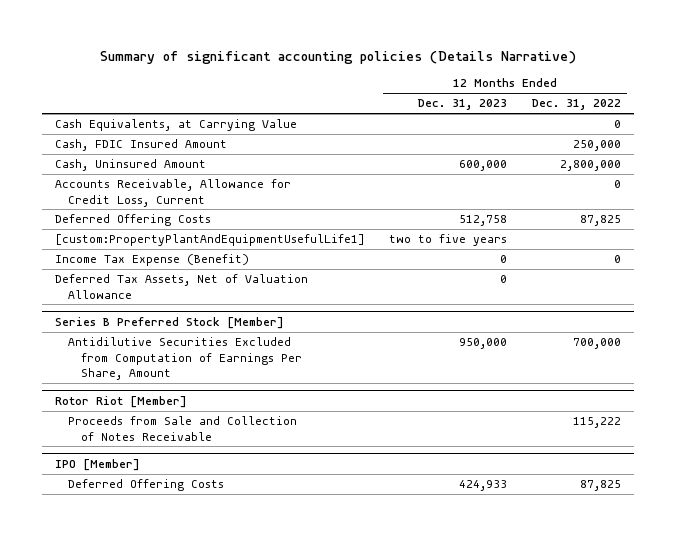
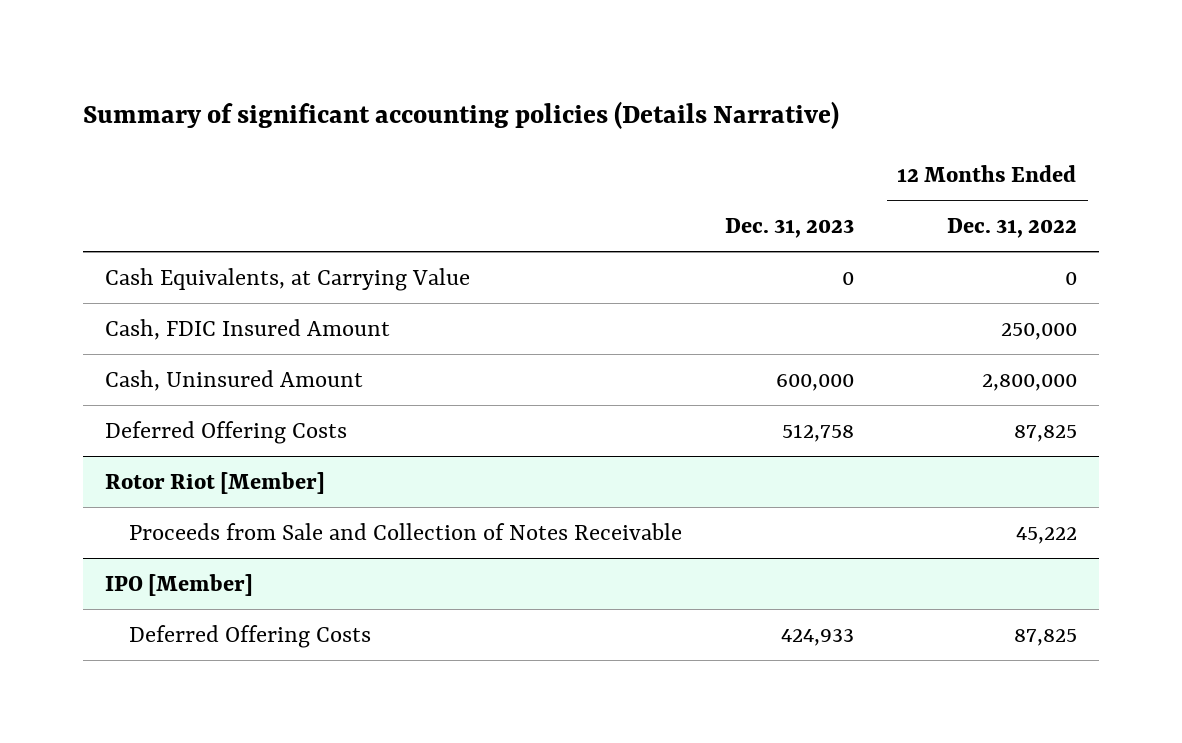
- | 12 Months Ended Dec. 31, 2023 | 12 Months Ended Dec. 31, 2022
+ | Dec. 31, 2023 | 12 Months Ended Dec. 31, 2022
- Accounts Receivable, Allowance for Credit Loss, Current | | 0
- [custom:PropertyPlantAndEquipmentUsefulLife1] | two to five years |
- Income Tax Expense (Benefit) | 0 | 0
- Deferred Tax Assets, Net of Valuation Allowance | 0 |
- Series B Preferred Stock [Member]
- Antidilutive Securities Excluded from Computation of Earnings Per Share, Amount | 950,000 | 700,000
@ Rotor Riot [Member]
- Proceeds from Sale and Collection of Notes Receivable | | 115,222
+ Proceeds from Sale and Collection of Notes Receivable | | 45,222

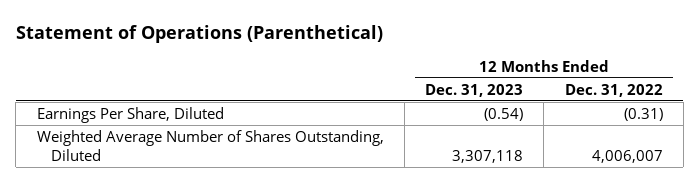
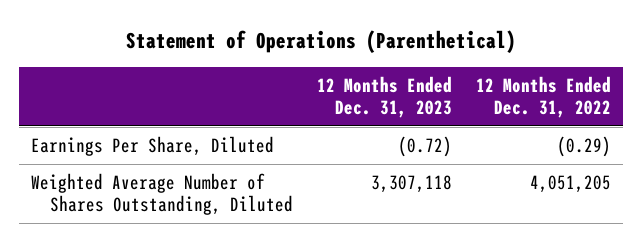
- Earnings Per Share, Diluted | (0.54) | (0.31)
- Weighted Average Number of Shares Outstanding, Diluted | 3,307,118 | 4,006,007
+ Earnings Per Share, Diluted | (0.72) | (0.29)
+ Weighted Average Number of Shares Outstanding, Diluted | 3,307,118 | 4,051,205

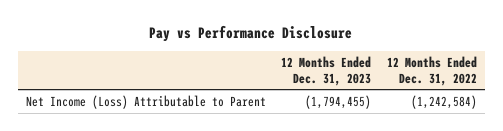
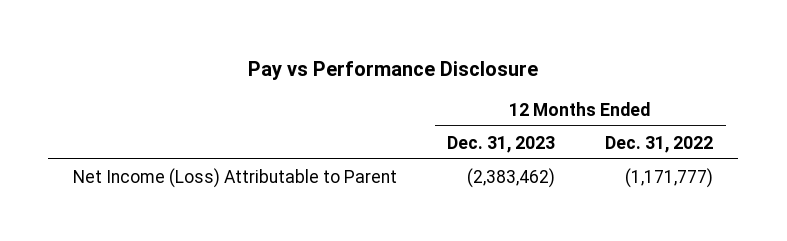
- Net Income (Loss) Attributable to Parent | (1,794,455) | (1,242,584)
+ Net Income (Loss) Attributable to Parent | (2,383,462) | (1,171,777)

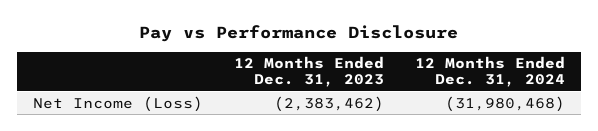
- | 12 Months Ended Dec. 31, 2023 | 12 Months Ended Dec. 31, 2022
+ | 12 Months Ended Dec. 31, 2023 | 12 Months Ended Dec. 31, 2024
- Net Income (Loss) Attributable to Parent | (2,383,462) | (1,171,777)
+ Net Income (Loss) | (2,383,462) | (31,980,468)

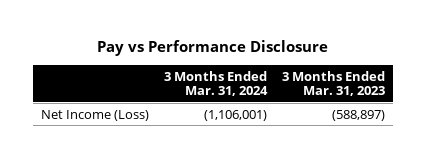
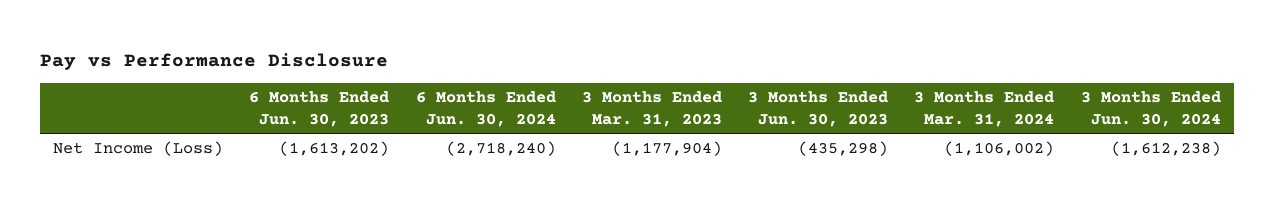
- | 3 Months Ended Mar. 31, 2024 | 3 Months Ended Mar. 31, 2023
+ | 6 Months Ended Jun. 30, 2023 | 6 Months Ended Jun. 30, 2024 | 3 Months Ended Mar. 31, 2023 | 3 Months Ended Jun. 30, 2023 | 3 Months Ended Mar. 31, 2024 | 3 Months Ended Jun. 30, 2024
- Net Income (Loss) | (1,106,001) | (588,897)
+ Net Income (Loss) | (1,613,202) | (2,718,240) | (1,177,904) | (435,298) | (1,106,002) | (1,612,238)

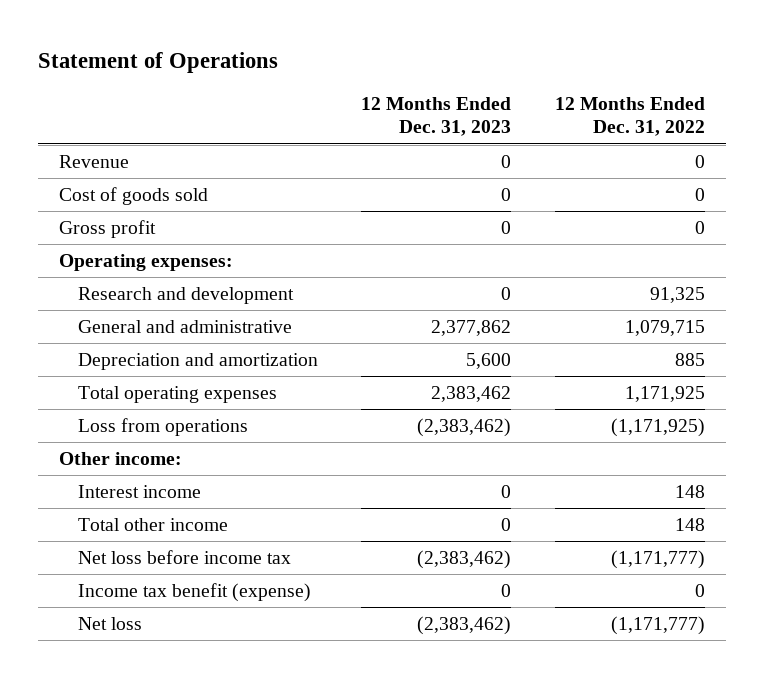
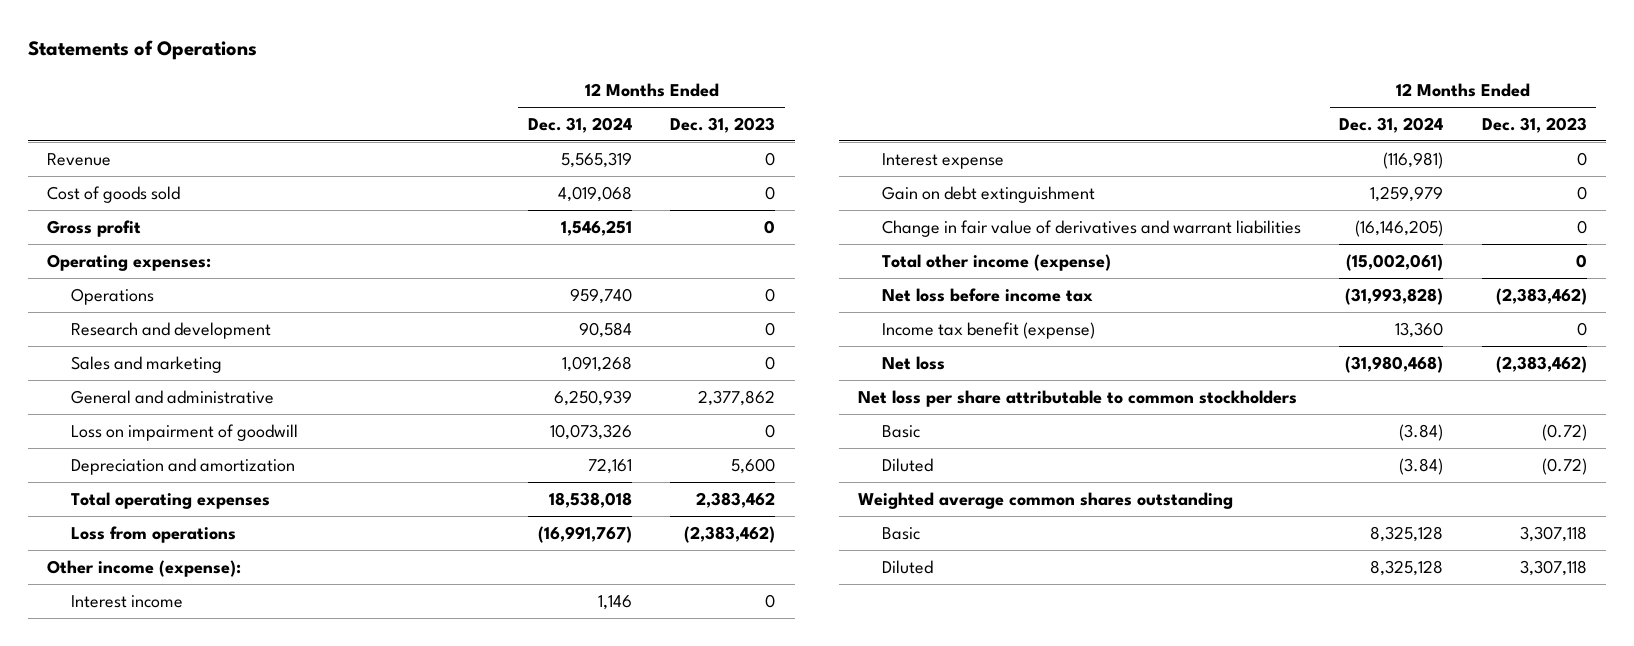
- Statement of Operations
+ Statements of Operations
- | 12 Months Ended Dec. 31, 2023 | 12 Months Ended Dec. 31, 2022
+ | 12 Months Ended Dec. 31, 2024 | 12 Months Ended Dec. 31, 2023
+ Operations | 959,740 | 0
+ Sales and marketing | 1,091,268 | 0
+ Loss on impairment of goodwill | 10,073,326 | 0
- Other income:
+ Other income (expense):
- Total other income | 0 | 148
+ Interest expense | (116,981) | 0
+ Gain on debt extinguishment | 1,259,979 | 0
+ Change in fair value of derivatives and warrant liabilities | (16,146,205) | 0
+ Total other income (expense) | (15,002,061) | 0
+ Net loss per share attributable to common stockholders
+ Basic | (3.84) | (0.72)
+ Diluted | (3.84) | (0.72)
+ Weighted average common shares outstanding
+ Basic | 8,325,128 | 3,307,118
+ Diluted | 8,325,128 | 3,307,118

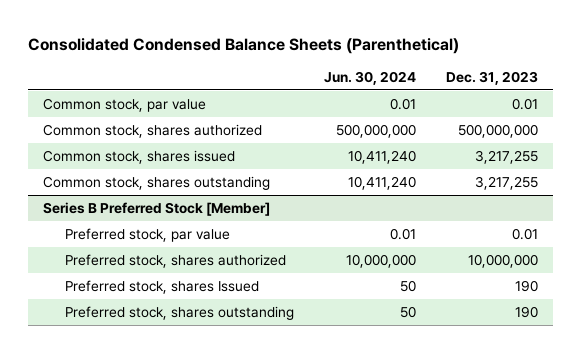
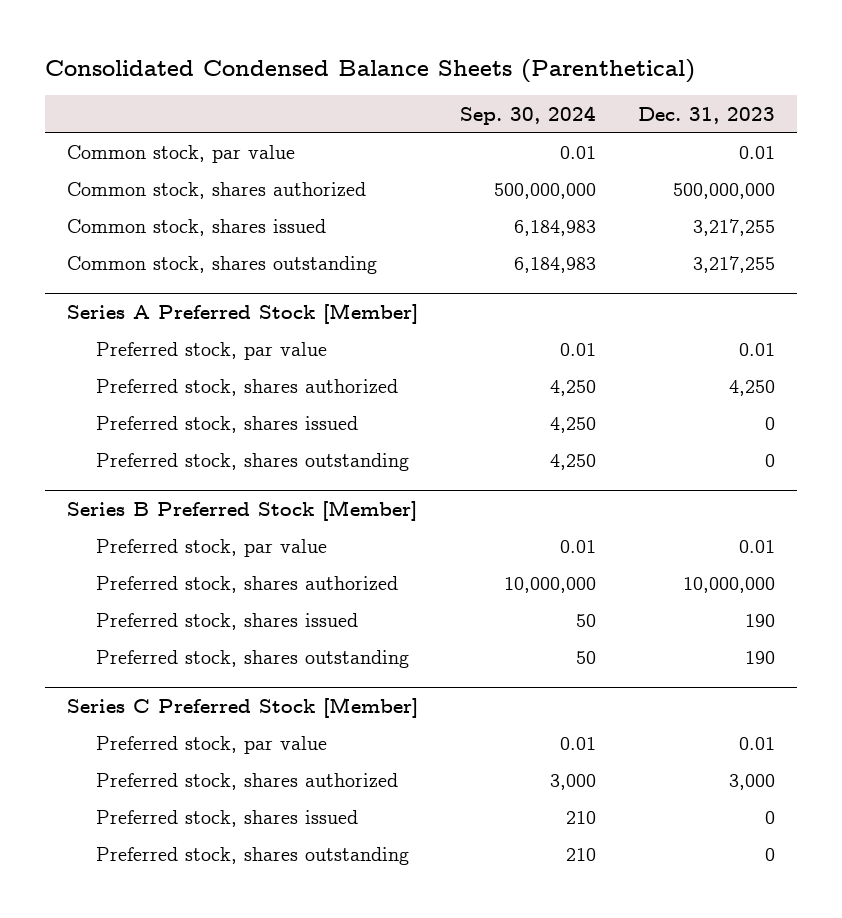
- | Jun. 30, 2024 | Dec. 31, 2023
+ | Sep. 30, 2024 | Dec. 31, 2023
+ Series A Preferred Stock [Member]
+ Preferred stock, par value | 0.01 | 0.01
+ Preferred stock, shares authorized | 4,250 | 4,250
+ Preferred stock, shares issued | 4,250 | 0
+ Preferred stock, shares outstanding | 4,250 | 0
@ Series B Preferred Stock [Member]
- Preferred stock, shares Issued | 50 | 190
+ Preferred stock, shares issued | 50 | 190
+ Series C Preferred Stock [Member]
+ Preferred stock, par value | 0.01 | 0.01
+ Preferred stock, shares authorized | 3,000 | 3,000
+ Preferred stock, shares issued | 210 | 0
+ Preferred stock, shares outstanding | 210 | 0

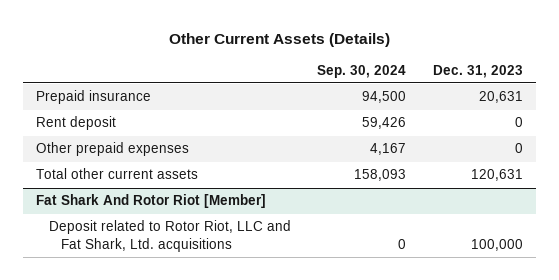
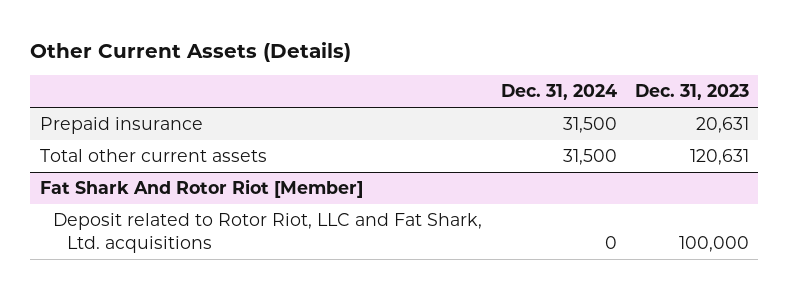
- | Sep. 30, 2024 | Dec. 31, 2023
+ | Dec. 31, 2024 | Dec. 31, 2023
- Rent deposit | 59,426 | 0
- Other prepaid expenses | 4,167 | 0

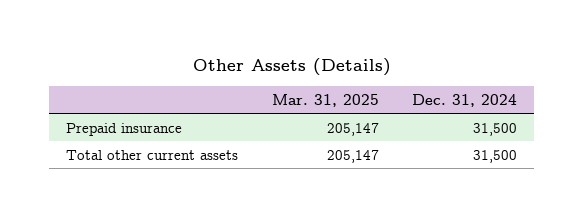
- Other Current Assets (Details)
+ Other Assets (Details)
- | Dec. 31, 2024 | Dec. 31, 2023
+ | Mar. 31, 2025 | Dec. 31, 2024
- Fat Shark And Rotor Riot [Member]
- Deposit related to Rotor Riot, LLC and Fat Shark, Ltd. acquisitions | 0 | 100,000

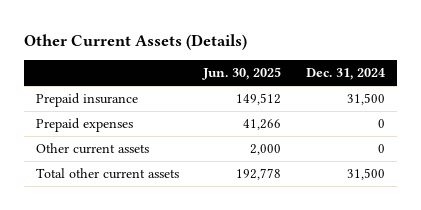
- Other Assets (Details)
+ Other Current Assets (Details)
- | Mar. 31, 2025 | Dec. 31, 2024
+ | Jun. 30, 2025 | Dec. 31, 2024
+ Prepaid expenses | 41,266 | 0
+ Other current assets | 2,000 | 0

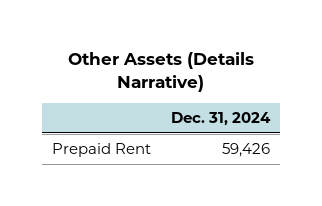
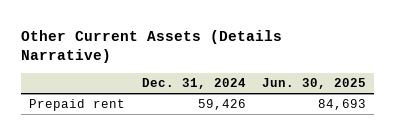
- Other Assets (Details Narrative)
+ Other Current Assets (Details Narrative)
- | Dec. 31, 2024
+ | Dec. 31, 2024 | Jun. 30, 2025
- Prepaid Rent | 59,426
+ Prepaid rent | 59,426 | 84,693

